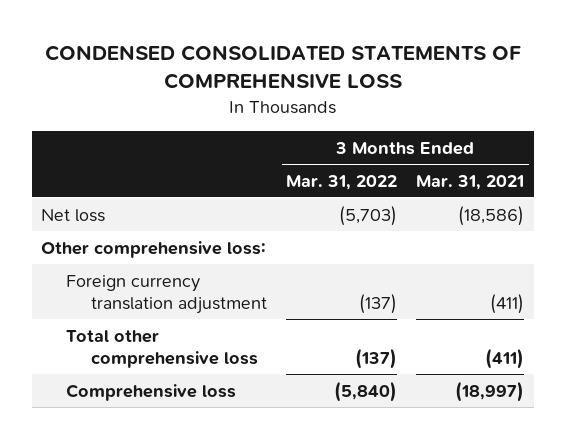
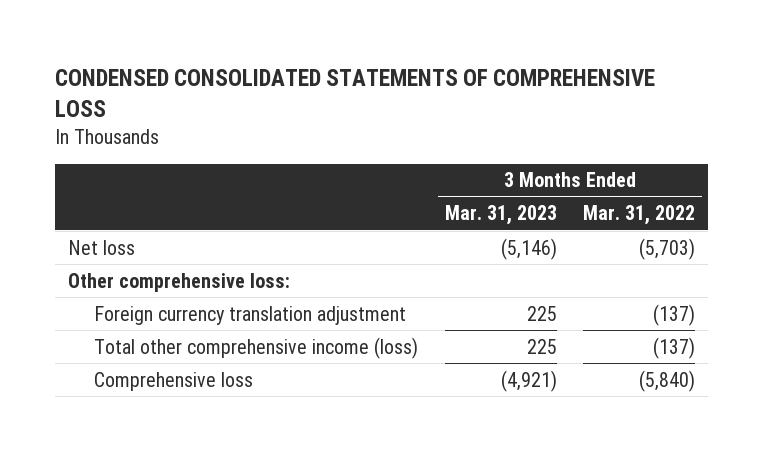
- | 3 Months Ended Mar. 31, 2022 | 3 Months Ended Mar. 31, 2021
+ | 3 Months Ended Mar. 31, 2023 | 3 Months Ended Mar. 31, 2022
- Total other comprehensive loss | (137) | (411)
+ Total other comprehensive income (loss) | 225 | (137)

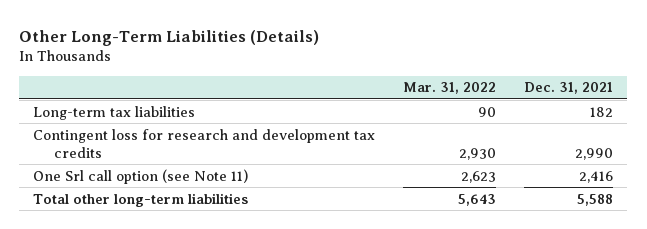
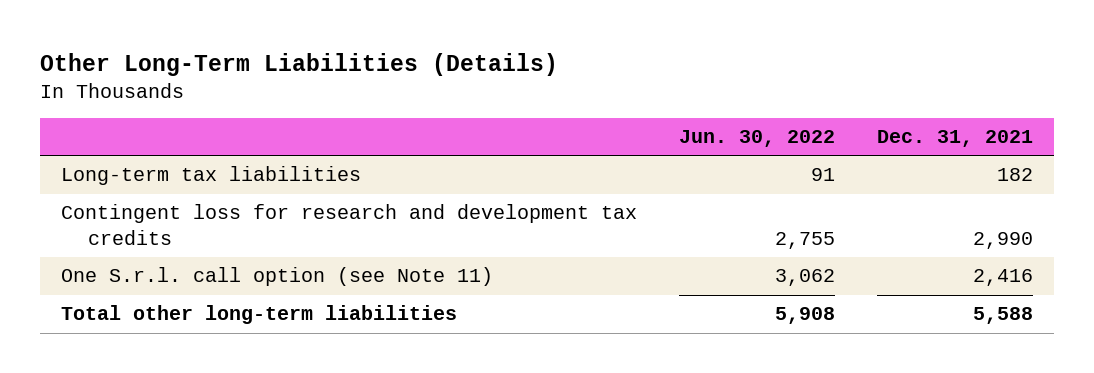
- | Mar. 31, 2022 | Dec. 31, 2021
+ | Jun. 30, 2022 | Dec. 31, 2021
- One Srl call option (see Note 11) | 2,623 | 2,416
+ One S.r.l. call option (see Note 11) | 3,062 | 2,416

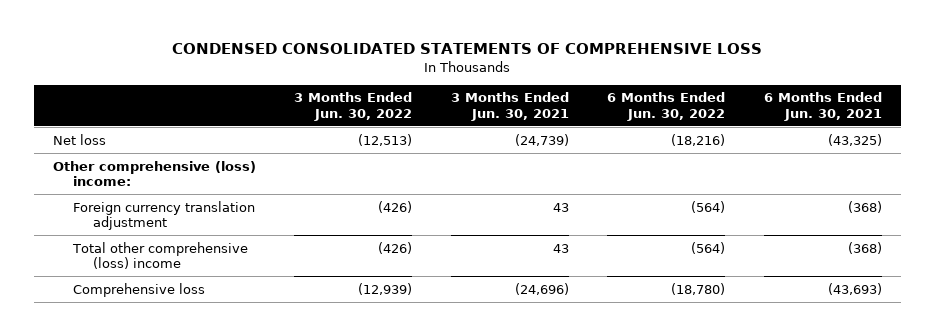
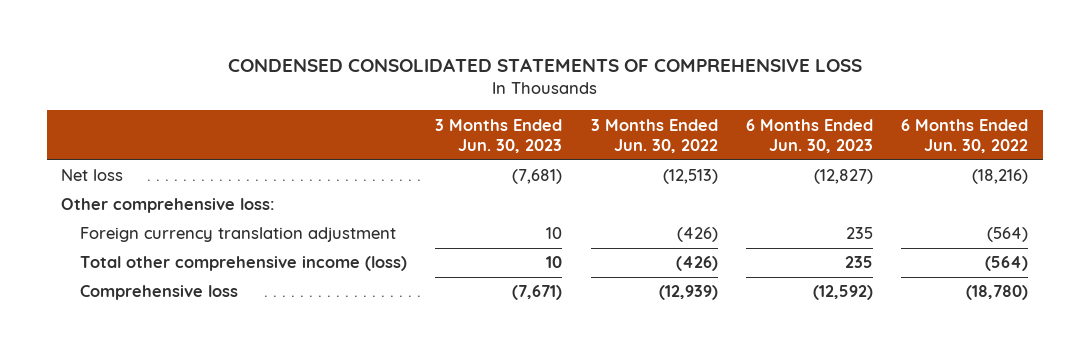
- | 3 Months Ended Jun. 30, 2022 | 3 Months Ended Jun. 30, 2021 | 6 Months Ended Jun. 30, 2022 | 6 Months Ended Jun. 30, 2021
+ | 3 Months Ended Jun. 30, 2023 | 3 Months Ended Jun. 30, 2022 | 6 Months Ended Jun. 30, 2023 | 6 Months Ended Jun. 30, 2022
- Other comprehensive (loss) income:
+ Other comprehensive loss:
- Total other comprehensive (loss) income | (426) | 43 | (564) | (368)
+ Total other comprehensive income (loss) | 10 | (426) | 235 | (564)

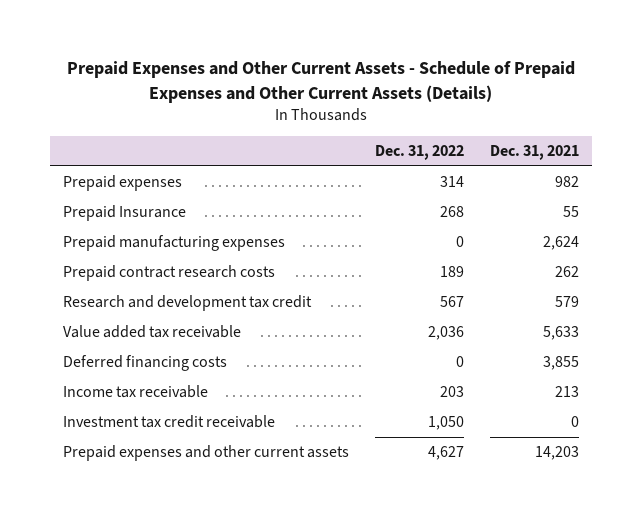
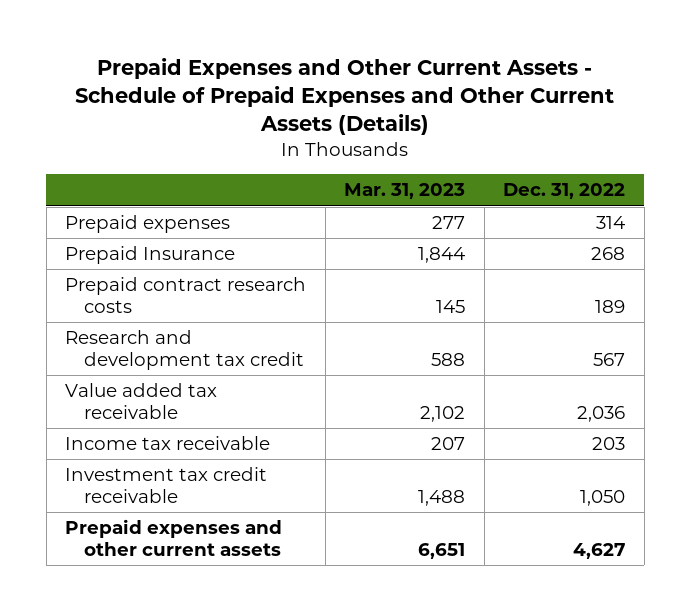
- | Dec. 31, 2022 | Dec. 31, 2021
+ | Mar. 31, 2023 | Dec. 31, 2022
- Prepaid manufacturing expenses | 0 | 2,624
- Deferred financing costs | 0 | 3,855

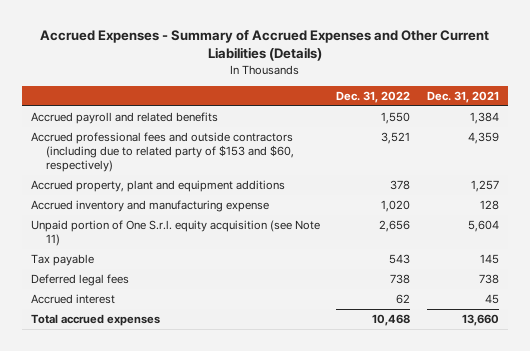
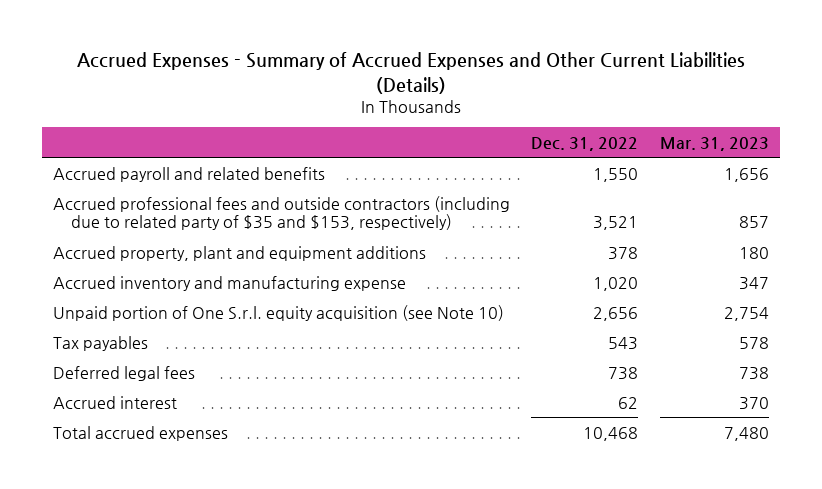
- | Dec. 31, 2022 | Dec. 31, 2021
+ | Dec. 31, 2022 | Mar. 31, 2023
- Accrued professional fees and outside contractors (including due to related party of $153 and $60, respectively) | 3,521 | 4,359
+ Accrued professional fees and outside contractors (including due to related party of $35 and $153, respectively) | 3,521 | 857
- Unpaid portion of One S.r.l. equity acquisition (see Note 11) | 2,656 | 5,604
- Tax payable | 543 | 145
+ Unpaid portion of One S.r.l. equity acquisition (see Note 10) | 2,656 | 2,754
+ Tax payables | 543 | 578

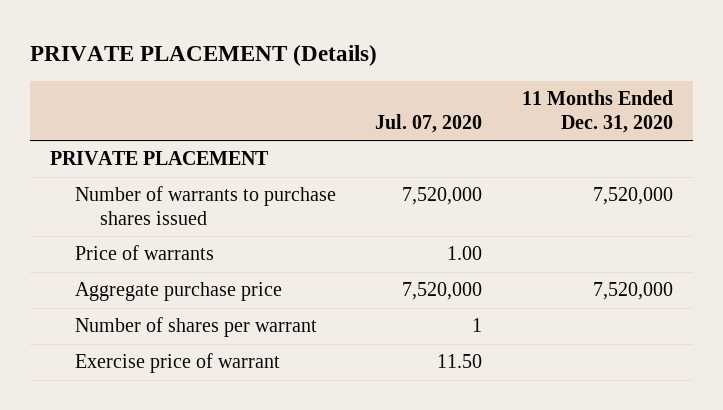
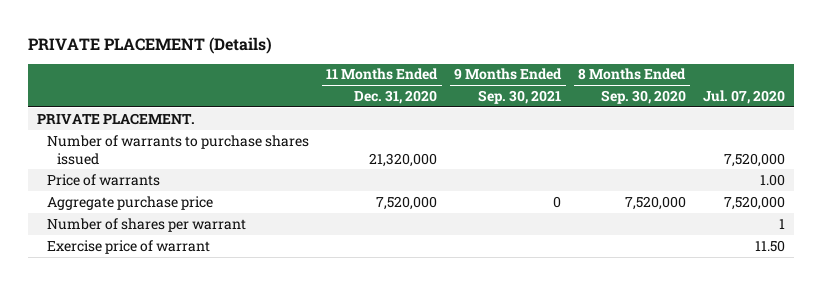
- | Jul. 07, 2020 | 11 Months Ended Dec. 31, 2020
+ | 11 Months Ended Dec. 31, 2020 | 9 Months Ended Sep. 30, 2021 | 8 Months Ended Sep. 30, 2020 | Jul. 07, 2020
- PRIVATE PLACEMENT
- Number of warrants to purchase shares issued | 7,520,000 | 7,520,000
+ PRIVATE PLACEMENT.
+ Number of warrants to purchase shares issued | 21,320,000 | | | 7,520,000

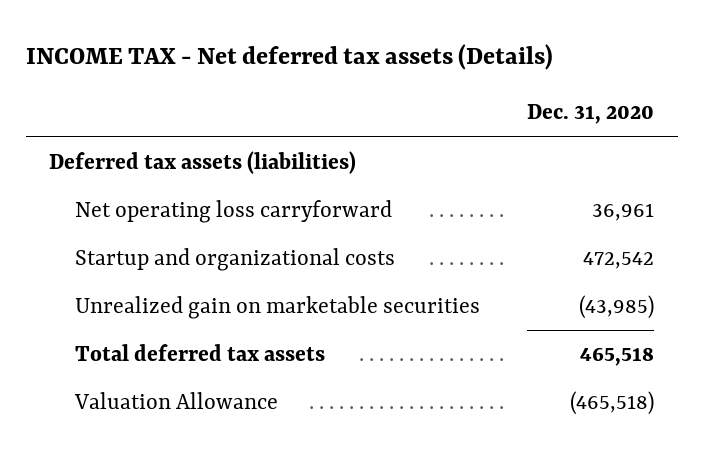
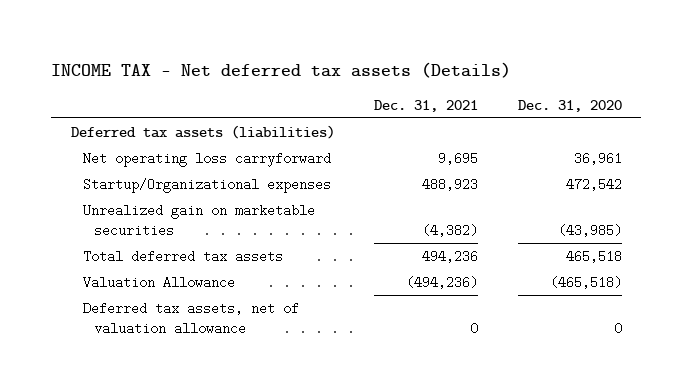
- | Dec. 31, 2020
+ | Dec. 31, 2021 | Dec. 31, 2020
- Startup and organizational costs | 472,542
+ Startup/Organizational expenses | 488,923 | 472,542
+ Deferred tax assets, net of valuation allowance | 0 | 0

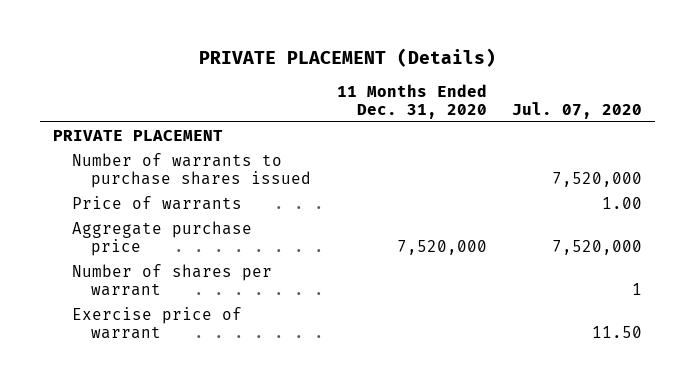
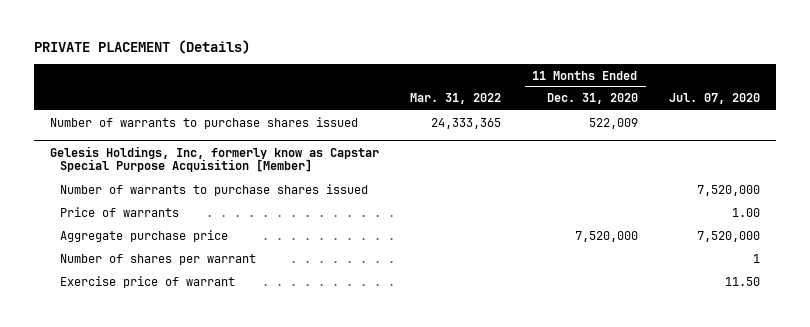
- | 11 Months Ended Dec. 31, 2020 | Jul. 07, 2020
+ | Mar. 31, 2022 | 11 Months Ended Dec. 31, 2020 | Jul. 07, 2020
- PRIVATE PLACEMENT
+ Number of warrants to purchase shares issued | 24,333,365 | 522,009 |
+ Gelesis Holdings, Inc, formerly know as Capstar Special Purpose Acquisition [Member]

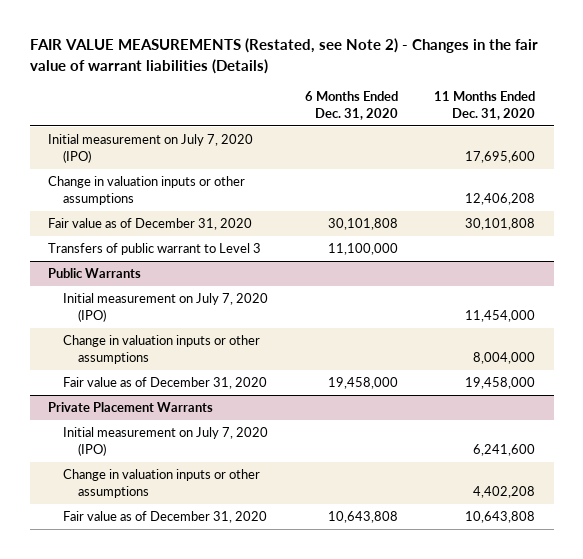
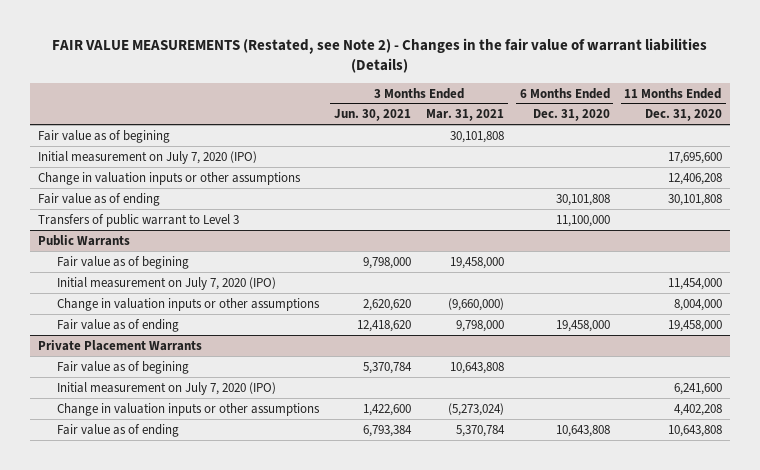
- | 6 Months Ended Dec. 31, 2020 | 11 Months Ended Dec. 31, 2020
+ | 3 Months Ended Jun. 30, 2021 | 3 Months Ended Mar. 31, 2021 | 6 Months Ended Dec. 31, 2020 | 11 Months Ended Dec. 31, 2020
+ Fair value as of begining | | 30,101,808 | |
- Fair value as of December 31, 2020 | 30,101,808 | 30,101,808
+ Fair value as of ending | | | 30,101,808 | 30,101,808
@ Public Warrants
+ Fair value as of begining | 9,798,000 | 19,458,000 | |
- Fair value as of December 31, 2020 | 19,458,000 | 19,458,000
+ Fair value as of ending | 12,418,620 | 9,798,000 | 19,458,000 | 19,458,000
@ Private Placement Warrants
+ Fair value as of begining | 5,370,784 | 10,643,808 | |
- Fair value as of December 31, 2020 | 10,643,808 | 10,643,808
+ Fair value as of ending | 6,793,384 | 5,370,784 | 10,643,808 | 10,643,808

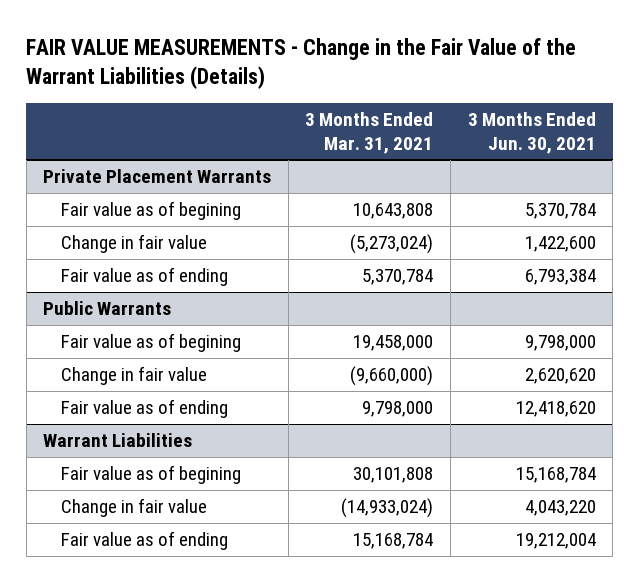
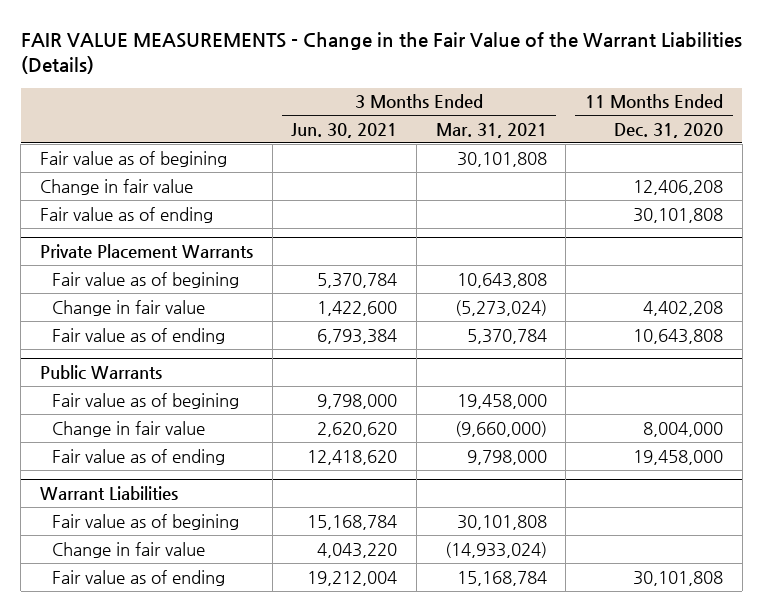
- | 3 Months Ended Mar. 31, 2021 | 3 Months Ended Jun. 30, 2021
+ | 3 Months Ended Jun. 30, 2021 | 3 Months Ended Mar. 31, 2021 | 11 Months Ended Dec. 31, 2020
+ Fair value as of begining | | 30,101,808 |
+ Change in fair value | | | 12,406,208
+ Fair value as of ending | | | 30,101,808

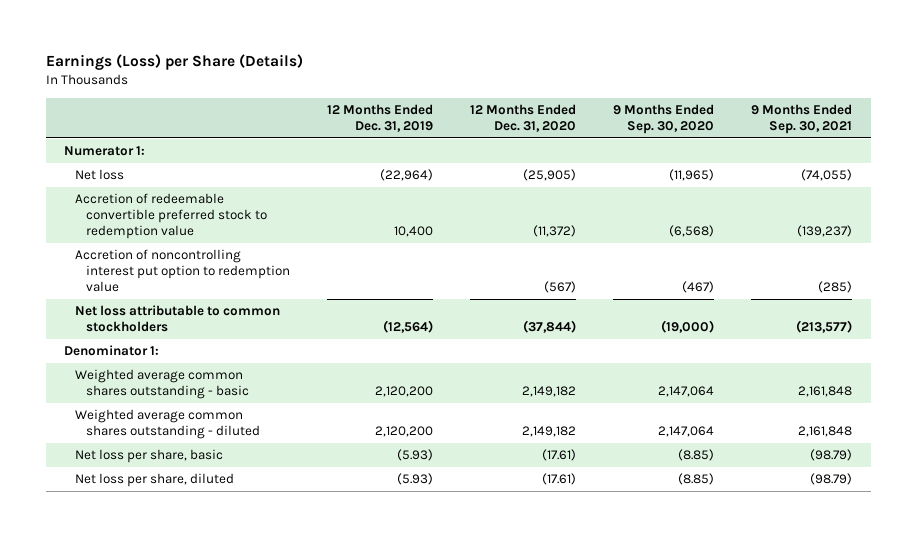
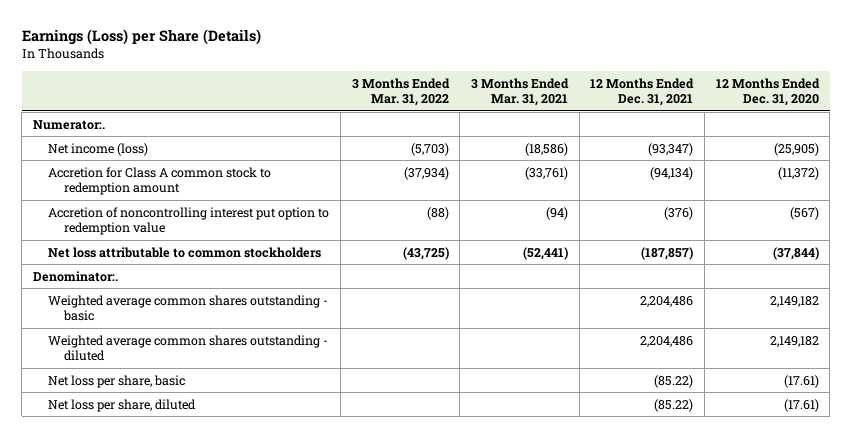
- | 12 Months Ended Dec. 31, 2019 | 12 Months Ended Dec. 31, 2020 | 9 Months Ended Sep. 30, 2020 | 9 Months Ended Sep. 30, 2021
+ | 3 Months Ended Mar. 31, 2022 | 3 Months Ended Mar. 31, 2021 | 12 Months Ended Dec. 31, 2021 | 12 Months Ended Dec. 31, 2020
- Numerator 1:
- Net loss | (22,964) | (25,905) | (11,965) | (74,055)
- Accretion of redeemable convertible preferred stock to redemption value | 10,400 | (11,372) | (6,568) | (139,237)
+ Numerator:.
+ Net income (loss) | (5,703) | (18,586) | (93,347) | (25,905)
+ Accretion for Class A common stock to redemption amount | (37,934) | (33,761) | (94,134) | (11,372)
- Denominator 1:
+ Denominator:.

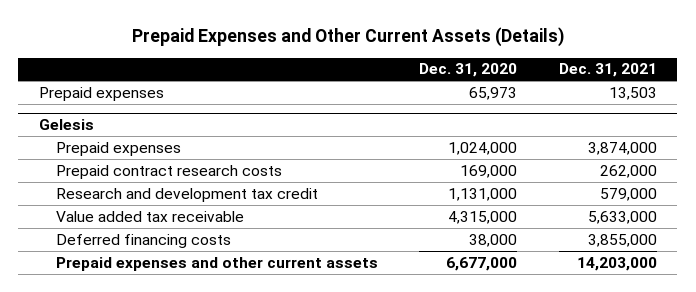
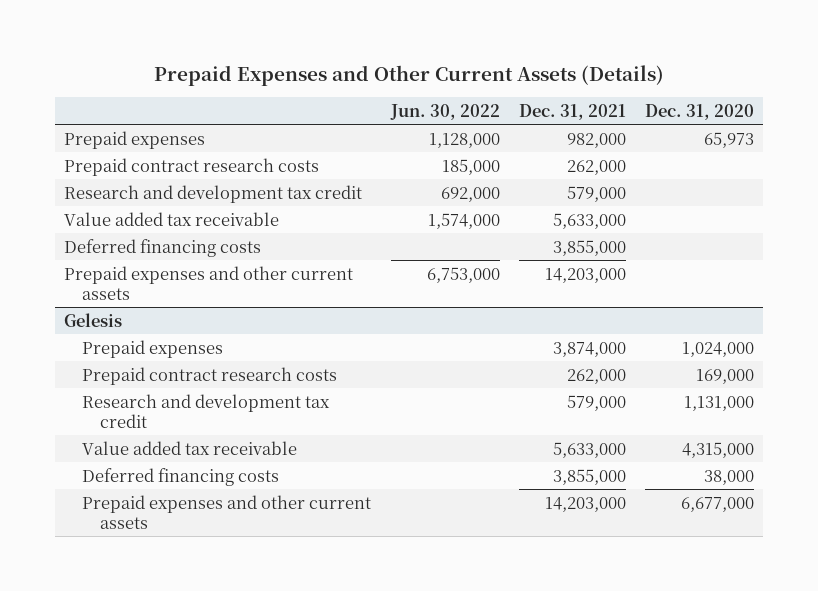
- | Dec. 31, 2020 | Dec. 31, 2021
+ | Jun. 30, 2022 | Dec. 31, 2021 | Dec. 31, 2020
- Prepaid expenses | 65,973 | 13,503
+ Prepaid expenses | 1,128,000 | 982,000 | 65,973
+ Prepaid contract research costs | 185,000 | 262,000 |
+ Research and development tax credit | 692,000 | 579,000 |
+ Value added tax receivable | 1,574,000 | 5,633,000 |
+ Deferred financing costs | | 3,855,000 |
+ Prepaid expenses and other current assets | 6,753,000 | 14,203,000 |

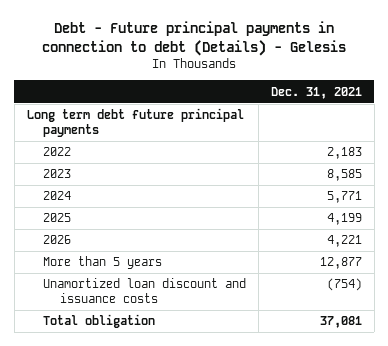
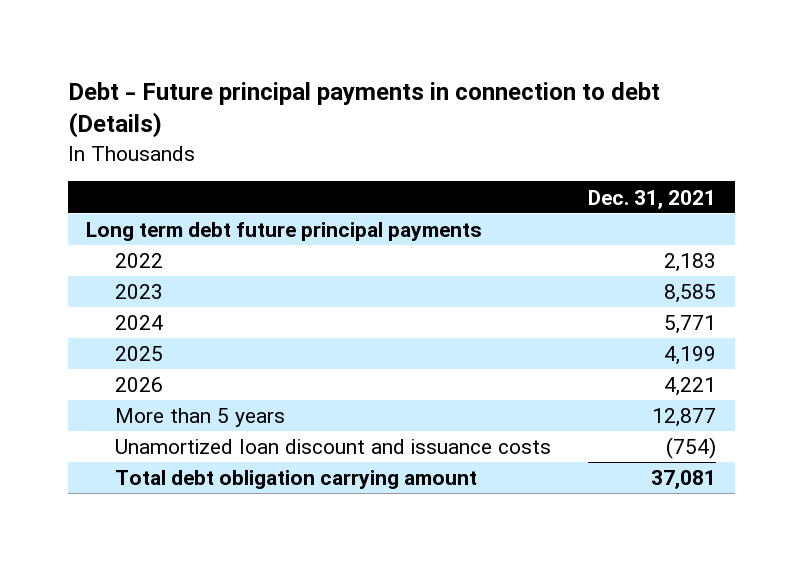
- Debt - Future principal payments in connection to debt (Details) - Gelesis
+ Debt - Future principal payments in connection to debt (Details)
- Total obligation | 37,081
+ Total debt obligation carrying amount | 37,081

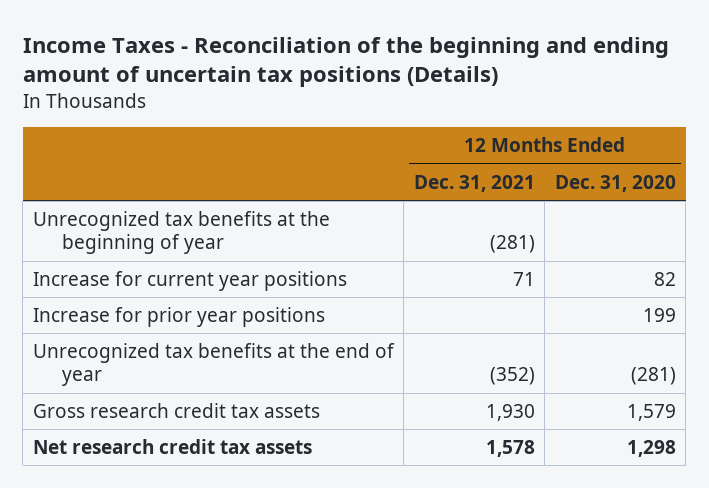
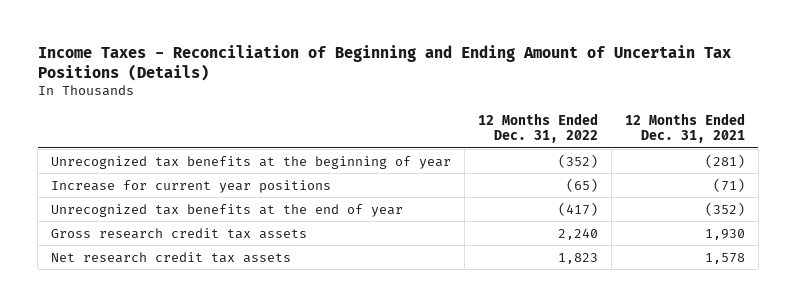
- Income Taxes - Reconciliation of the beginning and ending amount of uncertain tax positions (Details)
+ Income Taxes - Reconciliation of Beginning and Ending Amount of Uncertain Tax Positions (Details)
- | 12 Months Ended Dec. 31, 2021 | 12 Months Ended Dec. 31, 2020
+ | 12 Months Ended Dec. 31, 2022 | 12 Months Ended Dec. 31, 2021
- Increase for current year positions | 71 | 82
- Increase for prior year positions | | 199
+ Increase for current year positions | (65) | (71)

